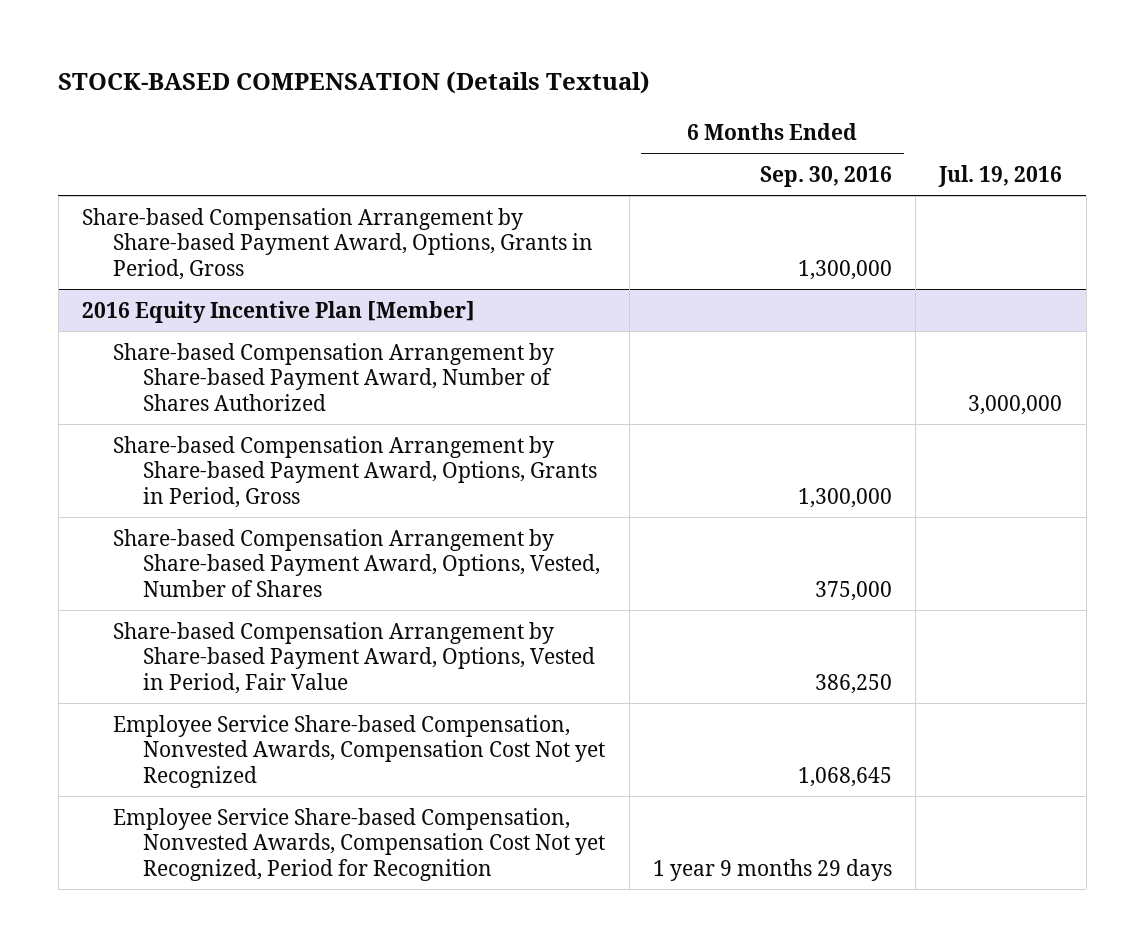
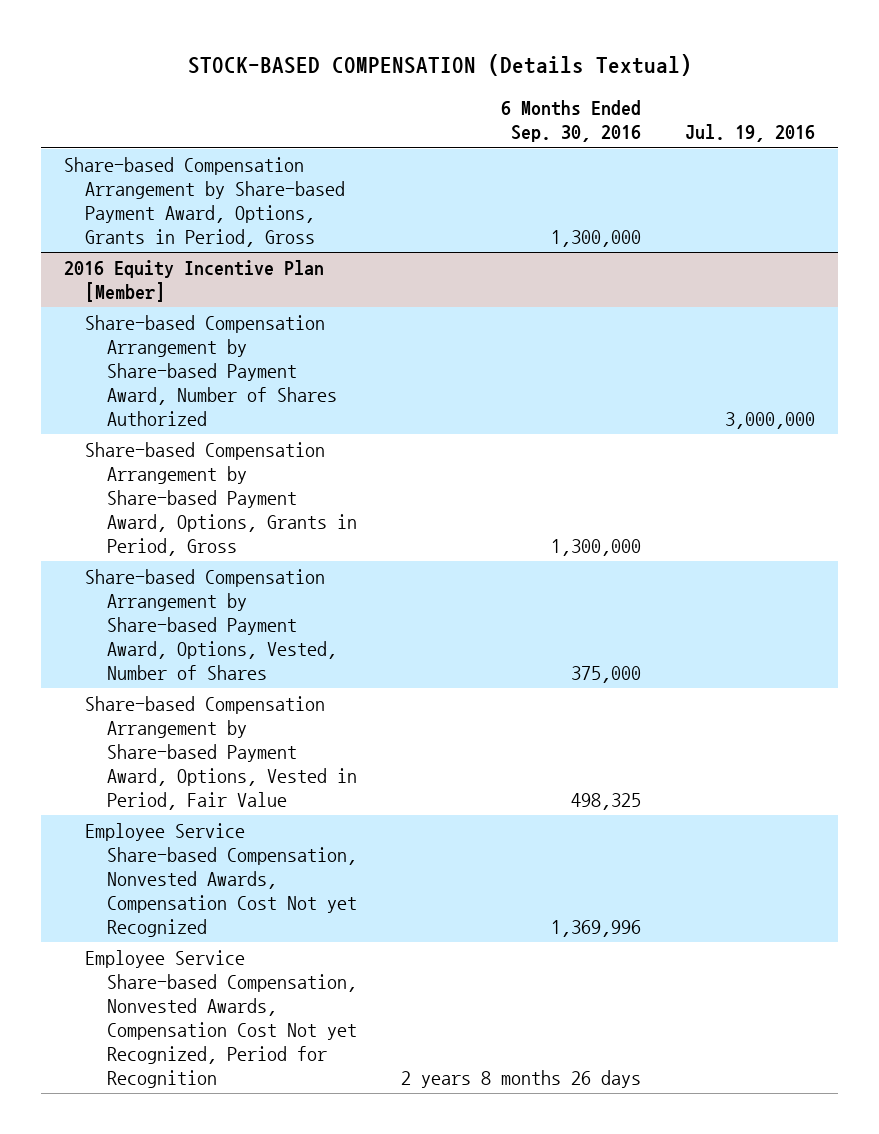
@ 2016 Equity Incentive Plan [Member]
- Share-based Compensation Arrangement by Share-based Payment Award, Options, Vested in Period, Fair Value | 386,250 |
- Employee Service Share-based Compensation, Nonvested Awards, Compensation Cost Not yet Recognized | 1,068,645 |
- Employee Service Share-based Compensation, Nonvested Awards, Compensation Cost Not yet Recognized, Period for Recognition | 1 year 9 months 29 days |
+ Share-based Compensation Arrangement by Share-based Payment Award, Options, Vested in Period, Fair Value | 498,325 |
+ Employee Service Share-based Compensation, Nonvested Awards, Compensation Cost Not yet Recognized | 1,369,996 |
+ Employee Service Share-based Compensation, Nonvested Awards, Compensation Cost Not yet Recognized, Period for Recognition | 2 years 8 months 26 days |

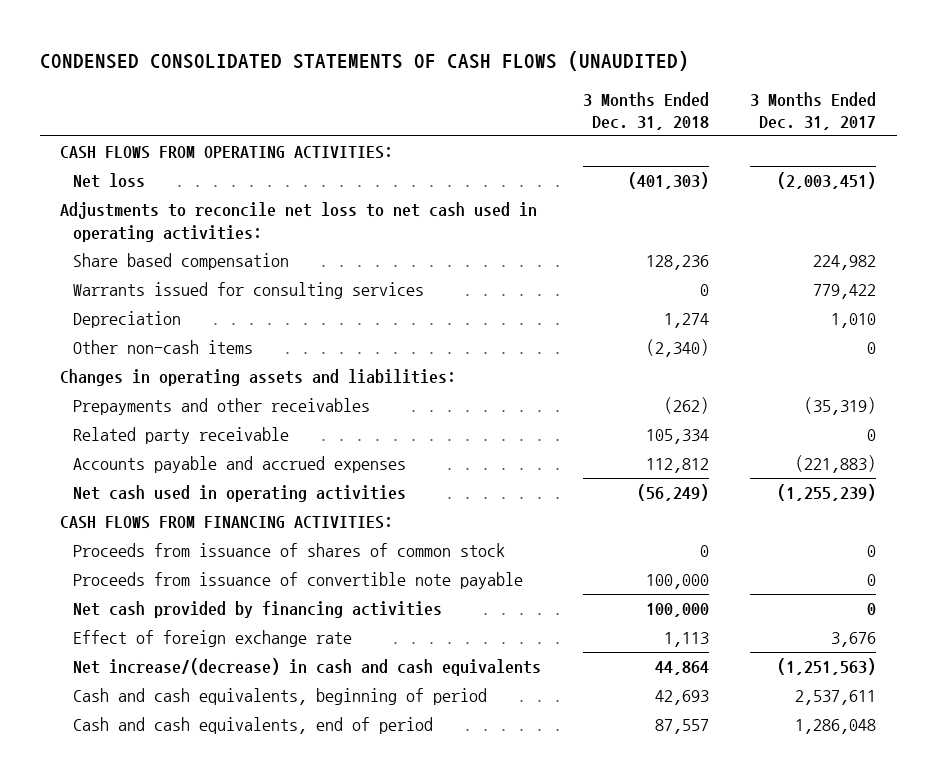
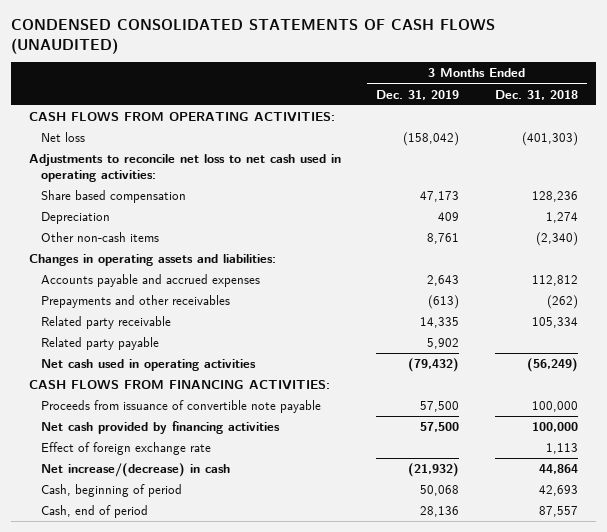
- | 3 Months Ended Dec. 31, 2018 | 3 Months Ended Dec. 31, 2017
+ | 3 Months Ended Dec. 31, 2019 | 3 Months Ended Dec. 31, 2018
- Warrants issued for consulting services | 0 | 779,422
moved up: Accounts payable and accrued expenses | 2,643 | 112,812
+ Related party payable | 5,902 |
- Proceeds from issuance of shares of common stock | 0 | 0
- Net increase/(decrease) in cash and cash equivalents | 44,864 | (1,251,563)
- Cash and cash equivalents, beginning of period | 42,693 | 2,537,611
- Cash and cash equivalents, end of period | 87,557 | 1,286,048
+ Net increase/(decrease) in cash | (21,932) | 44,864
+ Cash, beginning of period | 50,068 | 42,693
+ Cash, end of period | 28,136 | 87,557

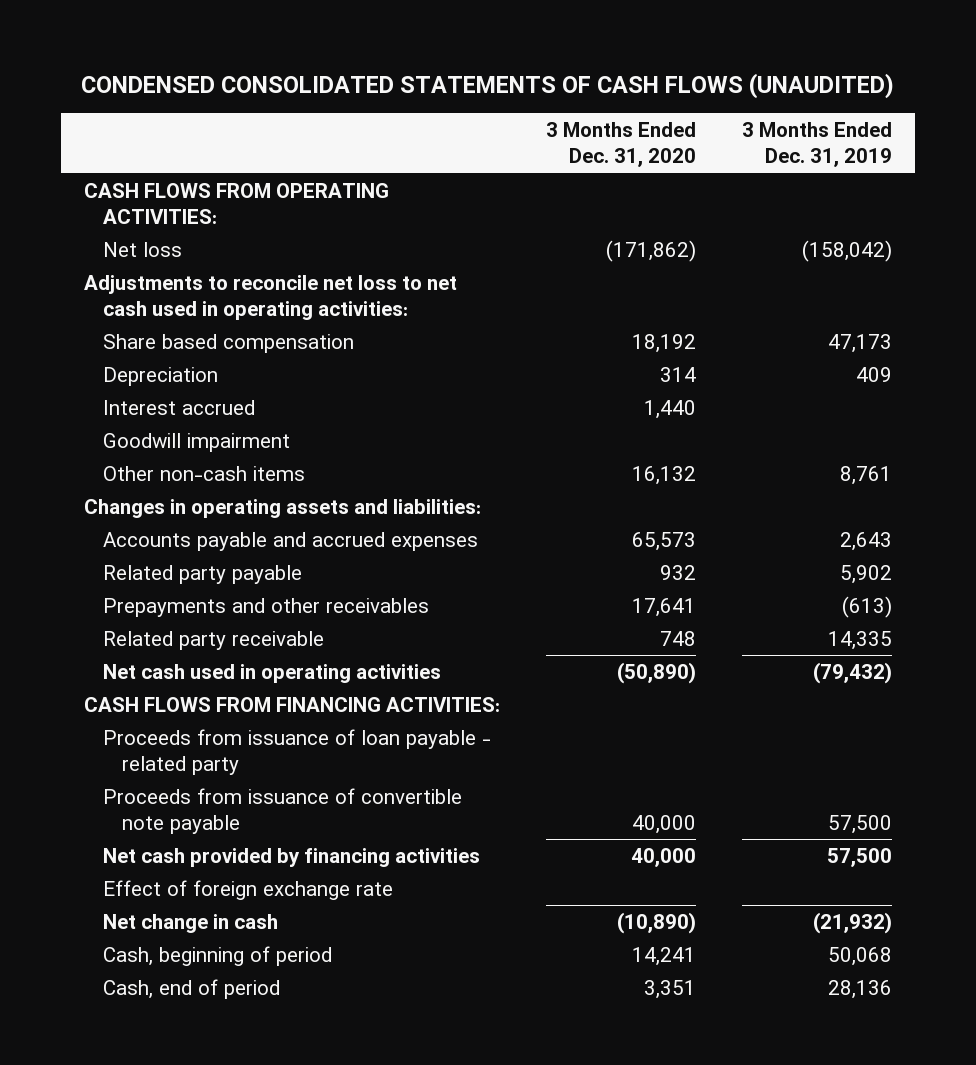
- | 3 Months Ended Dec. 31, 2019 | 3 Months Ended Dec. 31, 2018
+ | 3 Months Ended Dec. 31, 2020 | 3 Months Ended Dec. 31, 2019
+ Interest accrued | 1,440 |
+ Goodwill impairment
moved up: Related party payable | 932 | 5,902
+ Proceeds from issuance of loan payable - related party
- Net increase/(decrease) in cash | (21,932) | 44,864
+ Net change in cash | (10,890) | (21,932)

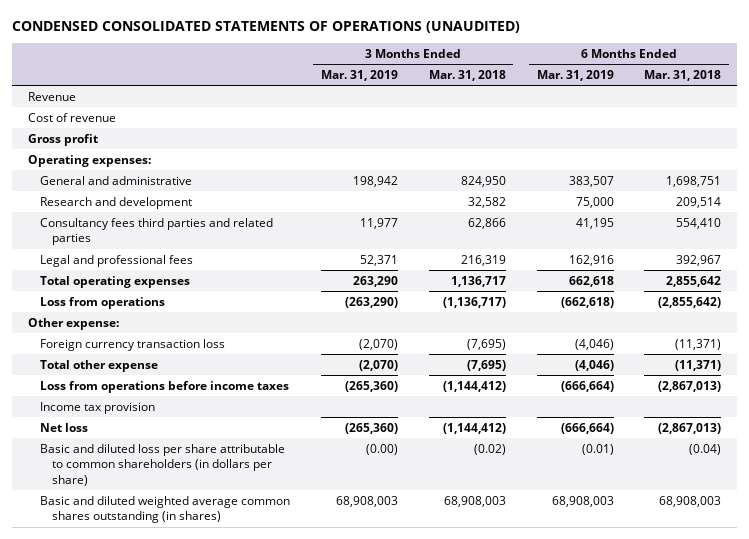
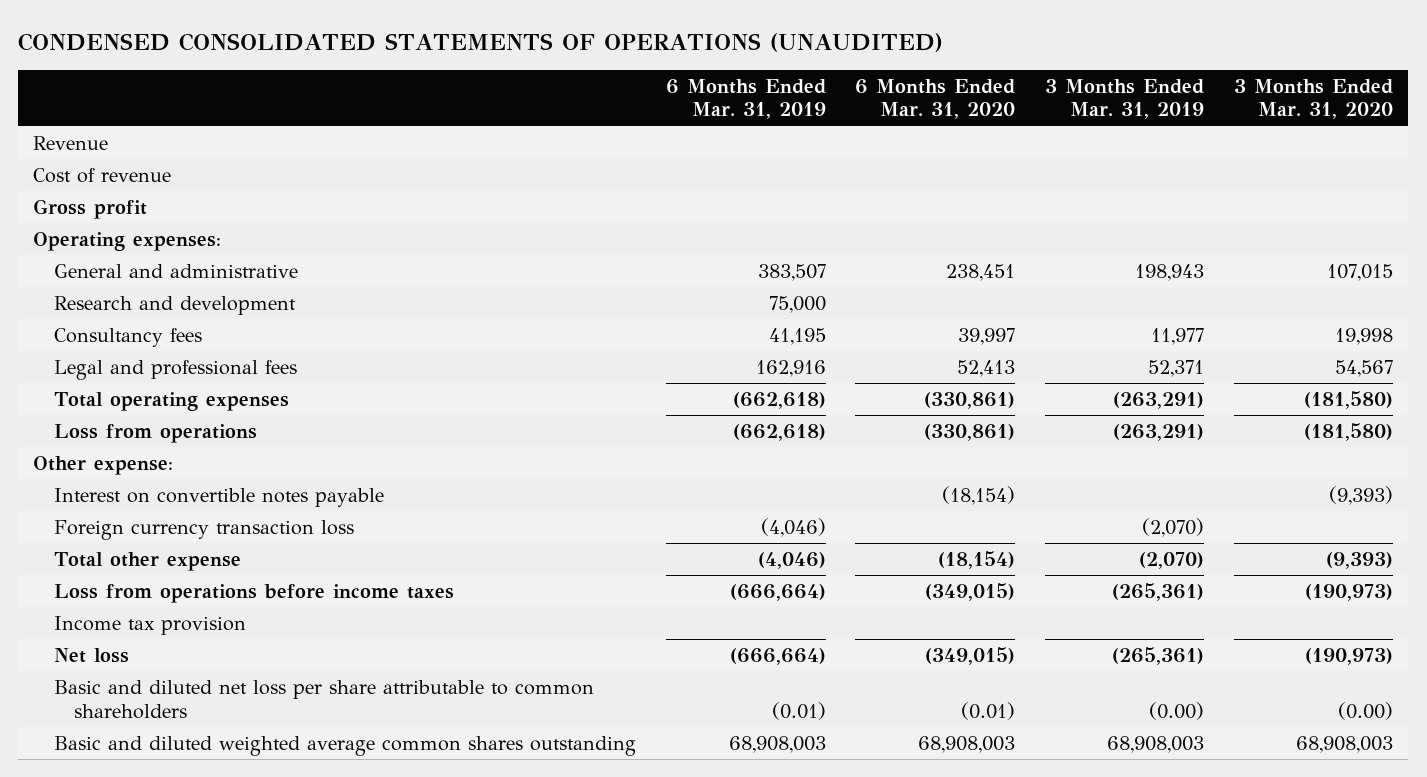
- | 3 Months Ended Mar. 31, 2019 | 3 Months Ended Mar. 31, 2018 | 6 Months Ended Mar. 31, 2019 | 6 Months Ended Mar. 31, 2018
+ | 6 Months Ended Mar. 31, 2019 | 6 Months Ended Mar. 31, 2020 | 3 Months Ended Mar. 31, 2019 | 3 Months Ended Mar. 31, 2020
- General and administrative | 198,942 | 824,950 | 383,507 | 1,698,751
+ General and administrative | 383,507 | 238,451 | 198,943 | 107,015
- Consultancy fees third parties and related parties | 11,977 | 62,866 | 41,195 | 554,410
+ Consultancy fees | 41,195 | 39,997 | 11,977 | 19,998
- Total operating expenses | 263,290 | 1,136,717 | 662,618 | 2,855,642
- Loss from operations | (263,290) | (1,136,717) | (662,618) | (2,855,642)
+ Total operating expenses | (662,618) | (330,861) | (263,291) | (181,580)
+ Loss from operations | (662,618) | (330,861) | (263,291) | (181,580)
+ Interest on convertible notes payable | | (18,154) | | (9,393)
- Loss from operations before income taxes | (265,360) | (1,144,412) | (666,664) | (2,867,013)
+ Loss from operations before income taxes | (666,664) | (349,015) | (265,361) | (190,973)
- Net loss | (265,360) | (1,144,412) | (666,664) | (2,867,013)
- Basic and diluted loss per share attributable to common shareholders (in dollars per share) | (0.00) | (0.02) | (0.01) | (0.04)
- Basic and diluted weighted average common shares outstanding (in shares) | 68,908,003 | 68,908,003 | 68,908,003 | 68,908,003
+ Net loss | (666,664) | (349,015) | (265,361) | (190,973)
+ Basic and diluted net loss per share attributable to common shareholders | (0.01) | (0.01) | (0.00) | (0.00)
+ Basic and diluted weighted average common shares outstanding | 68,908,003 | 68,908,003 | 68,908,003 | 68,908,003

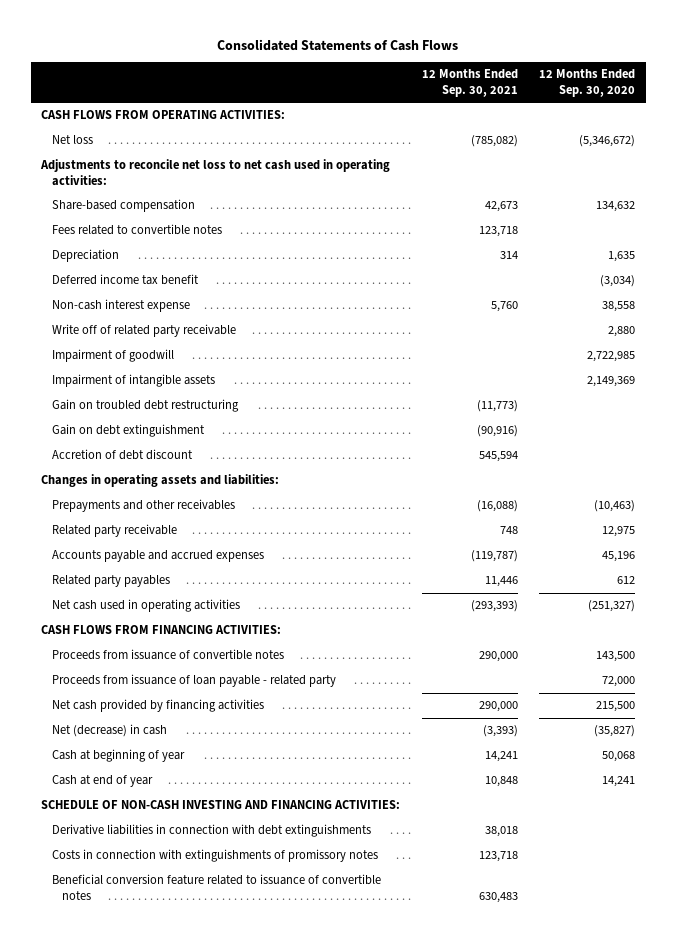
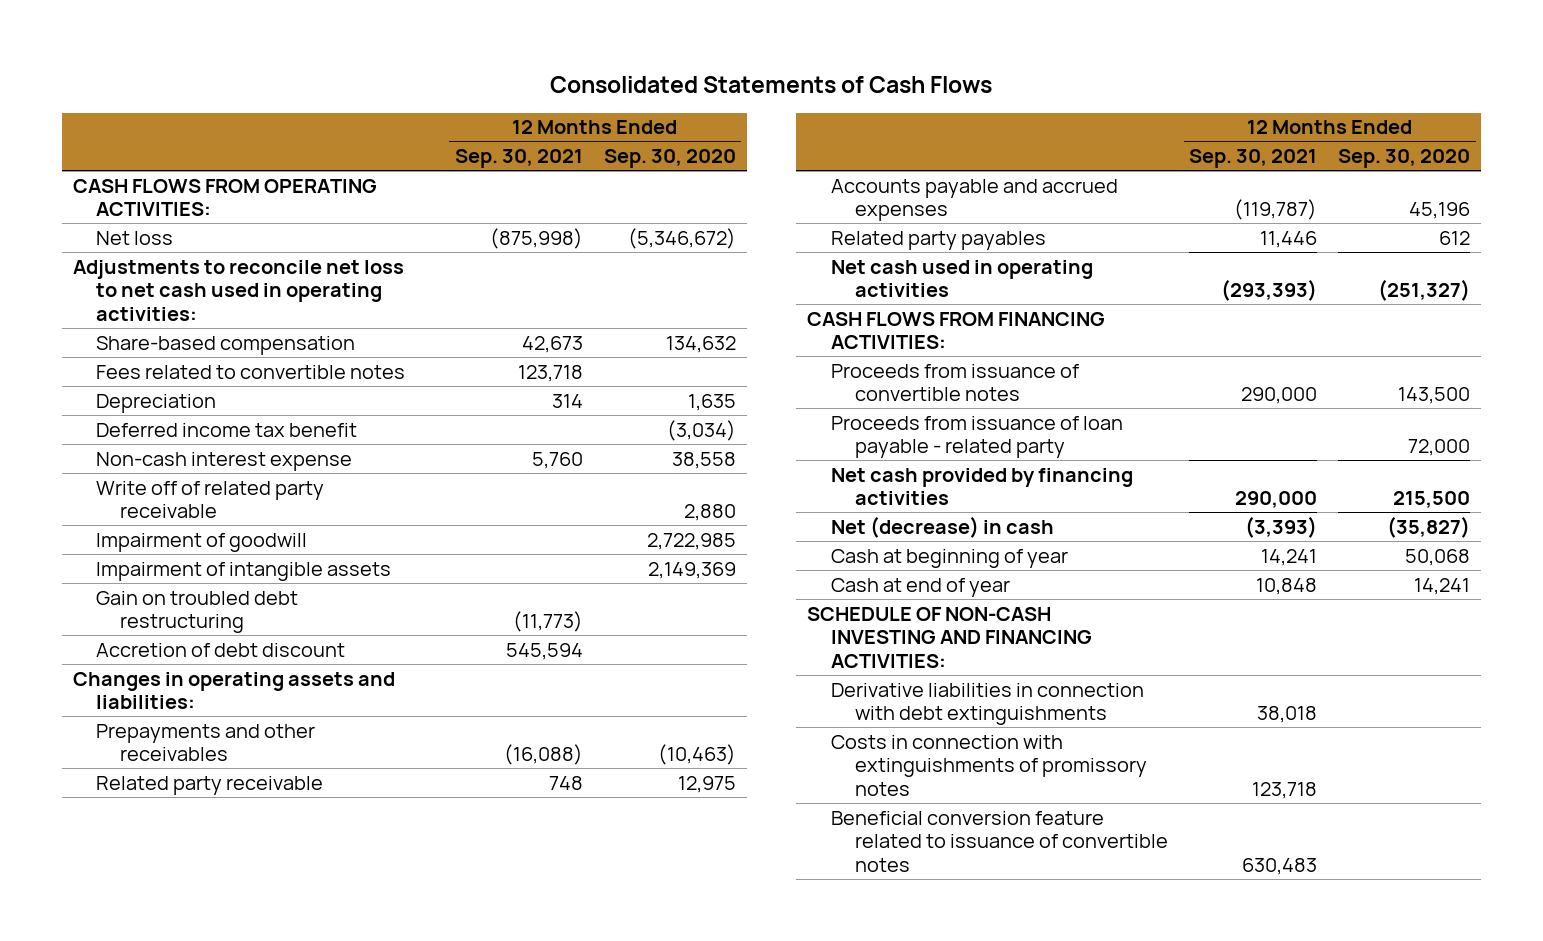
- Net loss | (785,082) | (5,346,672)
+ Net loss | (875,998) | (5,346,672)
- Gain on debt extinguishment | (90,916) |

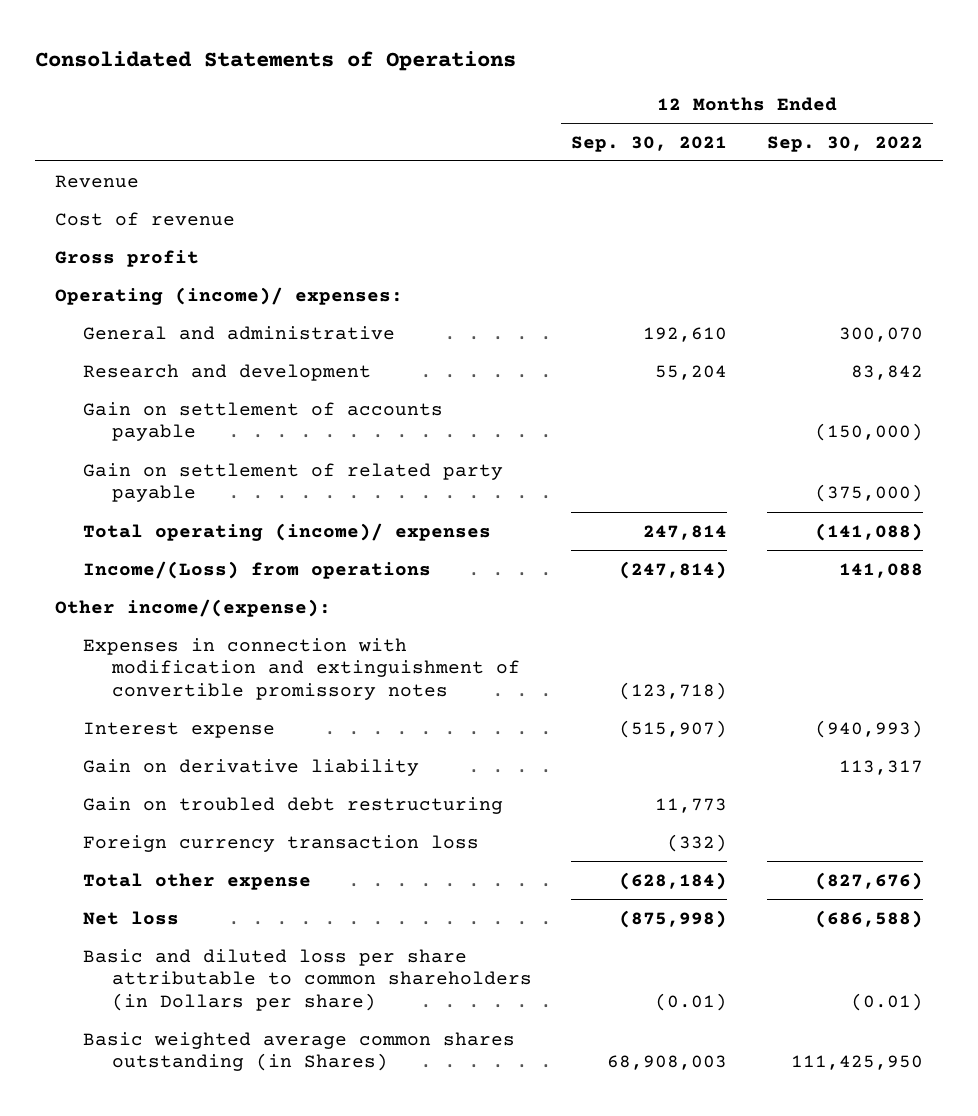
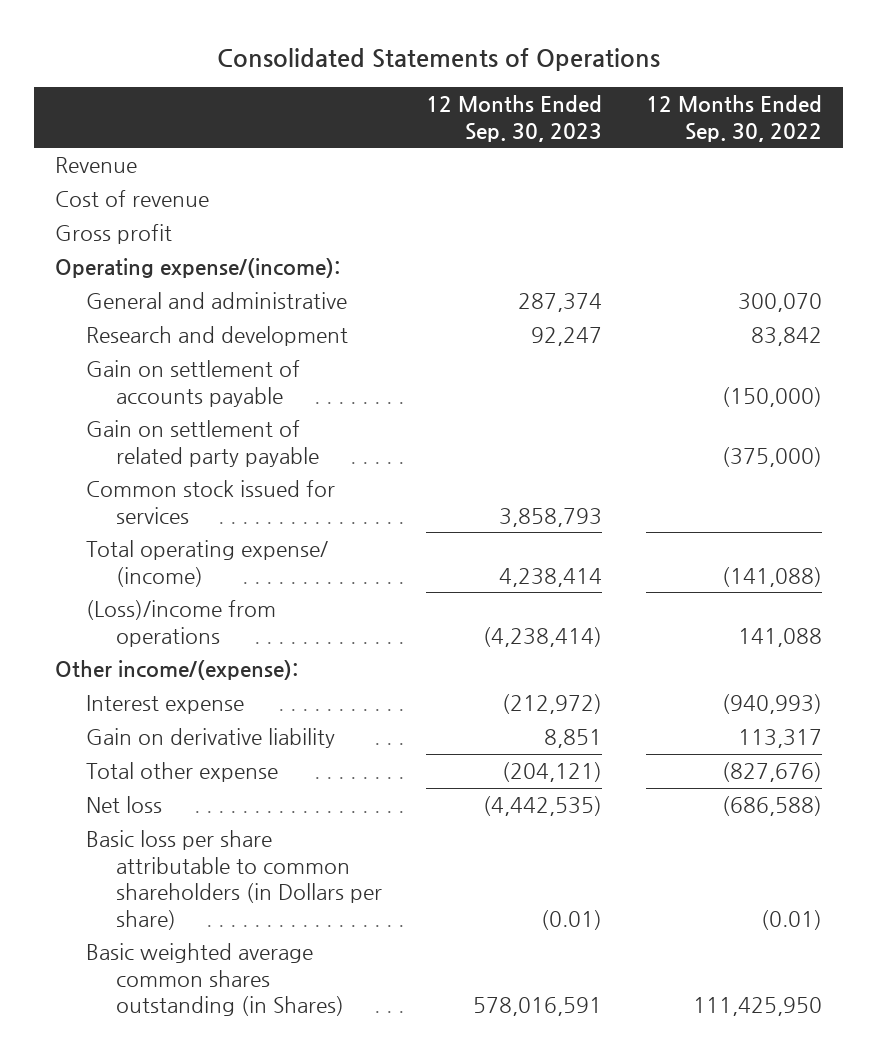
- | 12 Months Ended Sep. 30, 2021 | 12 Months Ended Sep. 30, 2022
+ | 12 Months Ended Sep. 30, 2023 | 12 Months Ended Sep. 30, 2022
- Operating (income)/ expenses:
+ Operating expense/(income):
- Total operating (income)/ expenses | 247,814 | (141,088)
- Income/(Loss) from operations | (247,814) | 141,088
+ Common stock issued for services | 3,858,793 |
+ Total operating expense/ (income) | 4,238,414 | (141,088)
+ (Loss)/income from operations | (4,238,414) | 141,088
- Expenses in connection with modification and extinguishment of convertible promissory notes | (123,718) |
- Gain on troubled debt restructuring | 11,773 |
- Foreign currency transaction loss | (332) |
- Basic and diluted loss per share attributable to common shareholders (in Dollars per share) | (0.01) | (0.01)
+ Basic loss per share attributable to common shareholders (in Dollars per share) | (0.01) | (0.01)

